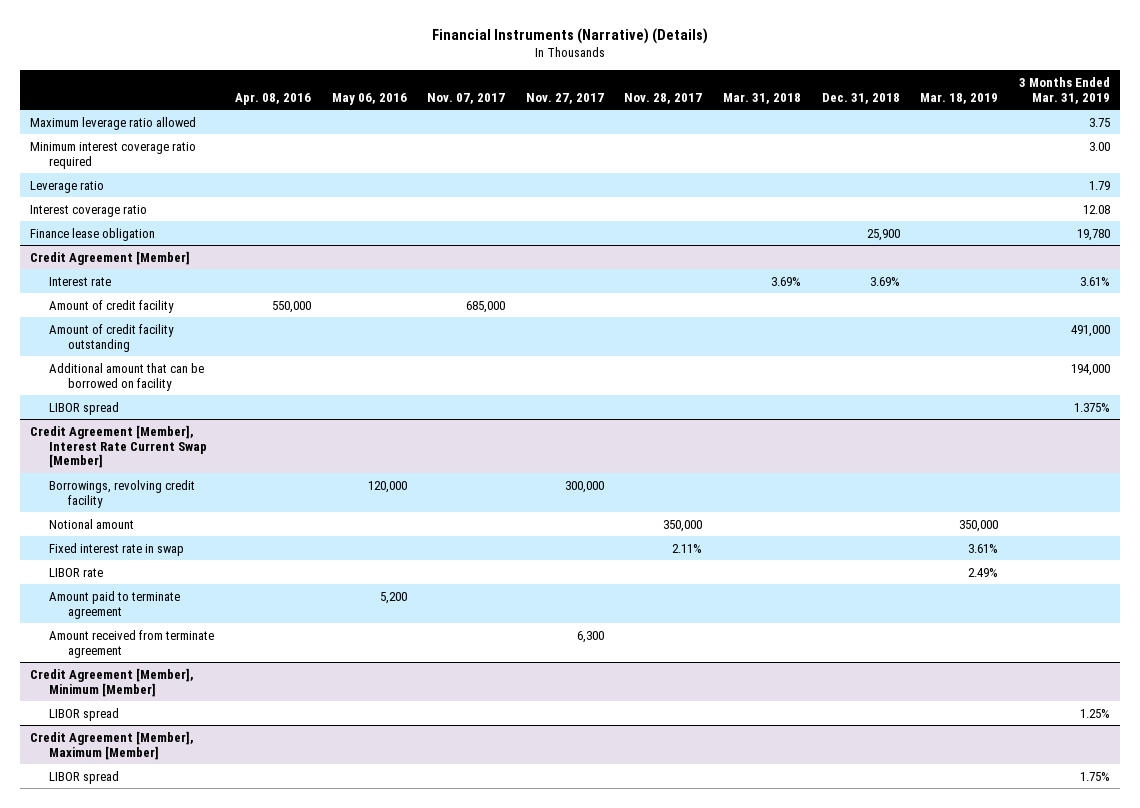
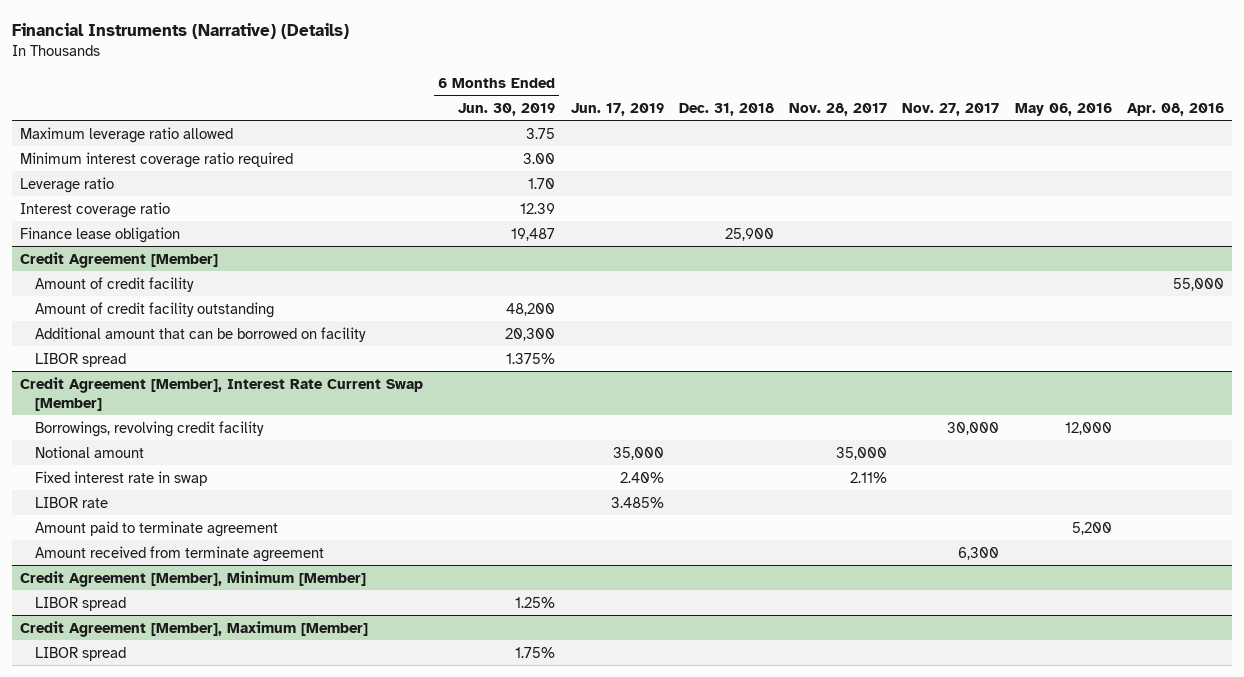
- | Apr. 08, 2016 | May 06, 2016 | Nov. 07, 2017 | Nov. 27, 2017 | Nov. 28, 2017 | Mar. 31, 2018 | Dec. 31, 2018 | Mar. 18, 2019 | 3 Months Ended Mar. 31, 2019
+ | 6 Months Ended Jun. 30, 2019 | Jun. 17, 2019 | Dec. 31, 2018 | Nov. 28, 2017 | Nov. 27, 2017 | May 06, 2016 | Apr. 08, 2016
@ Credit Agreement [Member]
- Interest rate | | | | | | 3.69% | 3.69% | | 3.61%
- Amount of credit facility | 550,000 | | 685,000 | | | | | |
+ Amount of credit facility | | | | | | | 55,000
@ Credit Agreement [Member], Interest Rate Current Swap [Member]
- Borrowings, revolving credit facility | | 120,000 | | 300,000 | | | | |
- Notional amount | | | | | 350,000 | | | 350,000 |
+ Borrowings, revolving credit facility | | | | | 30,000 | 12,000 |
+ Notional amount | | 35,000 | | 35,000 | | |

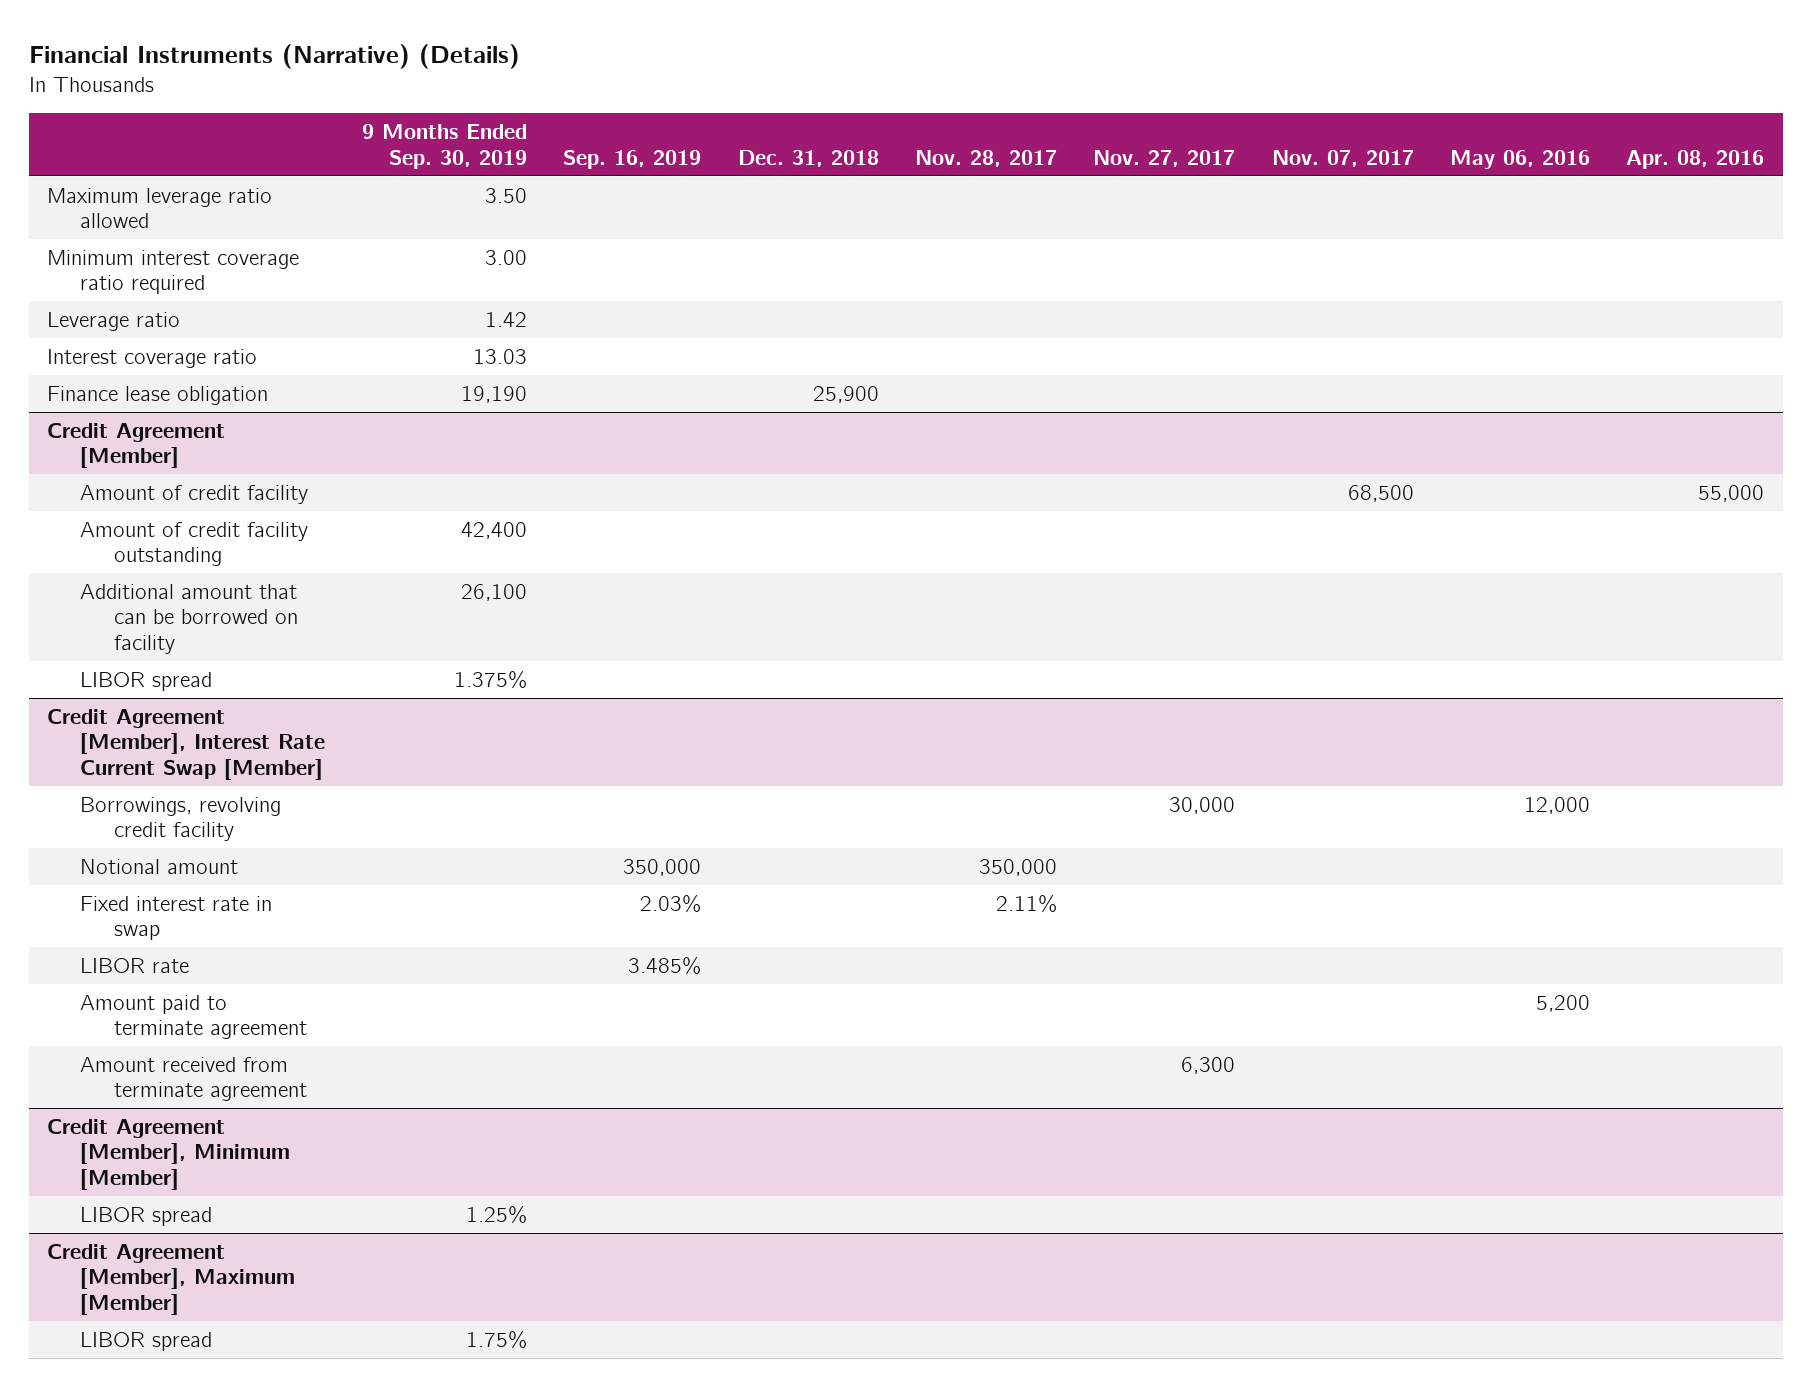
- | 6 Months Ended Jun. 30, 2019 | Jun. 17, 2019 | Dec. 31, 2018 | Nov. 28, 2017 | Nov. 27, 2017 | May 06, 2016 | Apr. 08, 2016
+ | 9 Months Ended Sep. 30, 2019 | Sep. 16, 2019 | Dec. 31, 2018 | Nov. 28, 2017 | Nov. 27, 2017 | Nov. 07, 2017 | May 06, 2016 | Apr. 08, 2016
@ Credit Agreement [Member], Interest Rate Current Swap [Member]
- Notional amount | | 35,000 | | 35,000 | | |
+ Notional amount | | 350,000 | | 350,000 | | | |

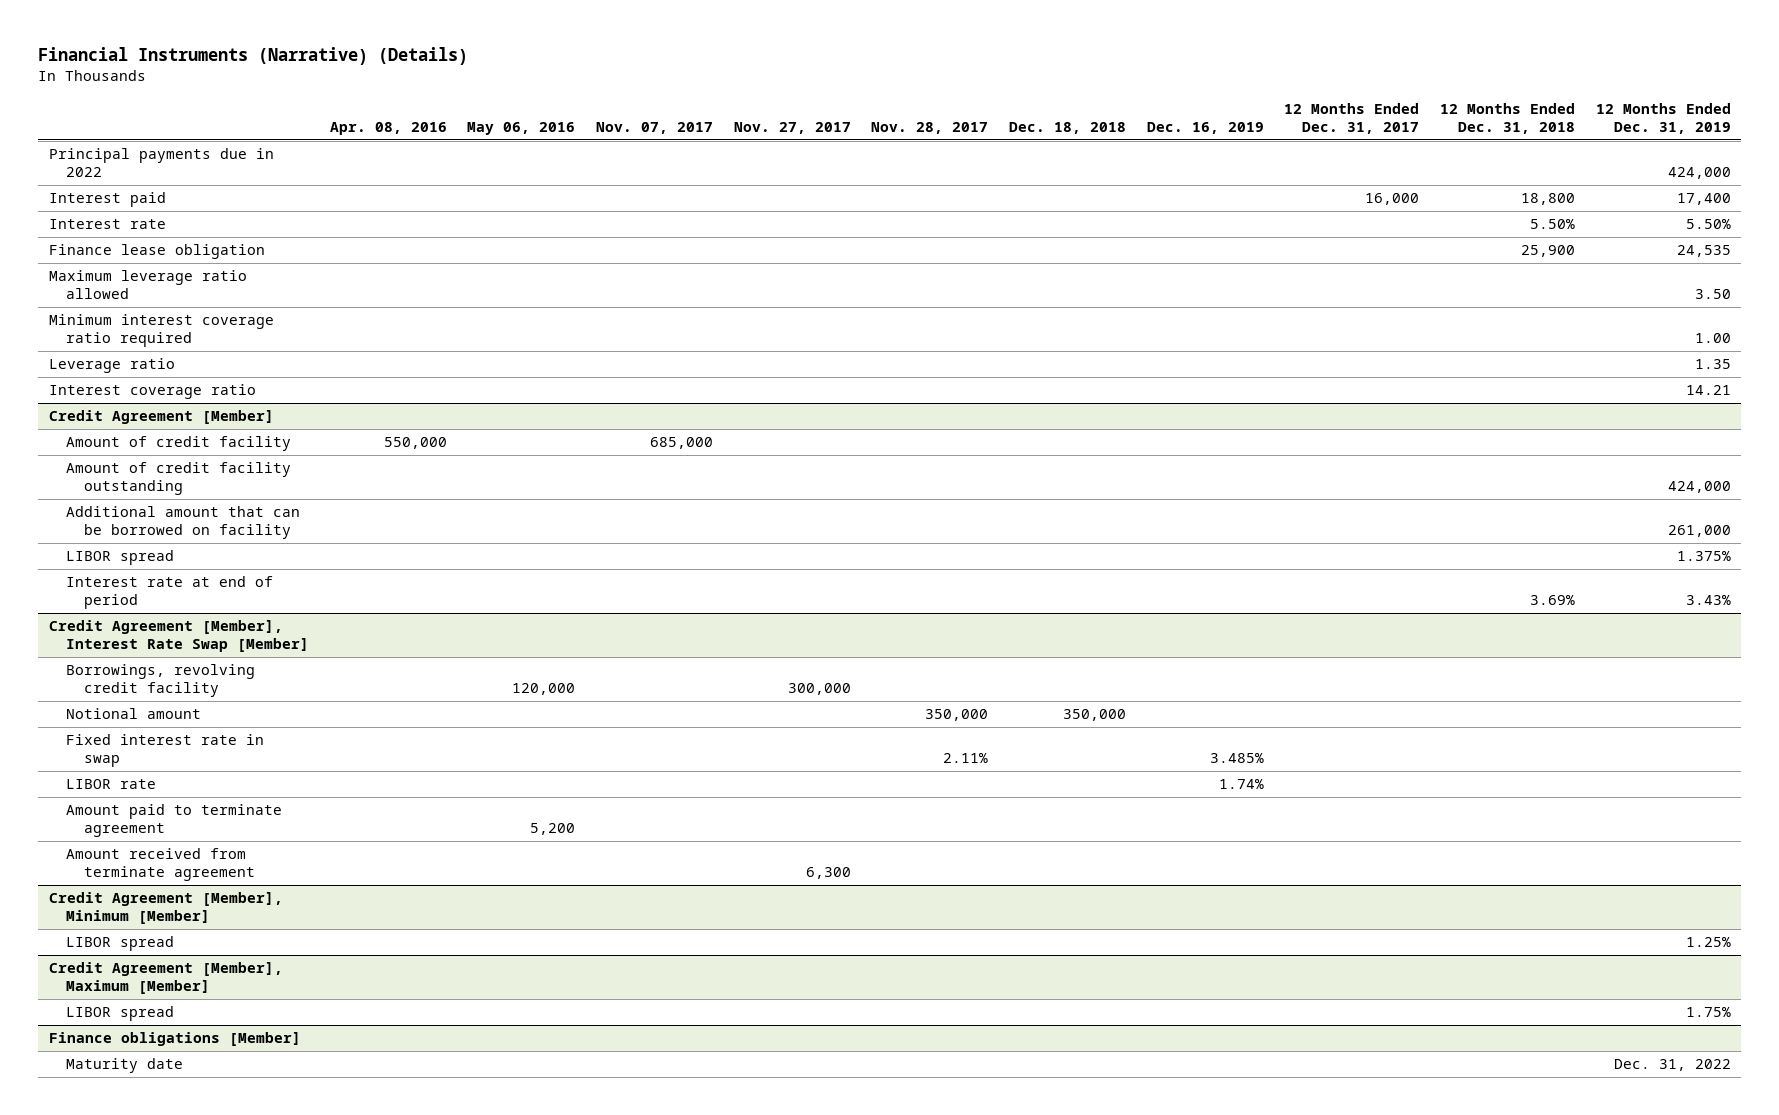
- | 9 Months Ended Sep. 30, 2019 | Sep. 16, 2019 | Dec. 31, 2018 | Nov. 28, 2017 | Nov. 27, 2017 | Nov. 07, 2017 | May 06, 2016 | Apr. 08, 2016
+ | Apr. 08, 2016 | May 06, 2016 | Nov. 07, 2017 | Nov. 27, 2017 | Nov. 28, 2017 | Dec. 18, 2018 | Dec. 16, 2019 | 12 Months Ended Dec. 31, 2017 | 12 Months Ended Dec. 31, 2018 | 12 Months Ended Dec. 31, 2019
+ Principal payments due in 2022 | | | | | | | | | | 424,000
+ Interest paid | | | | | | | | 16,000 | 18,800 | 17,400
+ Interest rate | | | | | | | | | 5.50% | 5.50%
moved up: Finance lease obligation | | | | | | | | | 25,900 | 24,535
@ Credit Agreement [Member]
- Amount of credit facility | | | | | | 68,500 | | 55,000
+ Amount of credit facility | 550,000 | | 685,000 | | | | | | |
- Credit Agreement [Member], Interest Rate Current Swap [Member]
- Borrowings, revolving credit facility | | | | | 30,000 | | 12,000 |
@ Credit Agreement [Member]
+ Interest rate at end of period | | | | | | | | | 3.69% | 3.43%
+ Credit Agreement [Member], Interest Rate Swap [Member]
+ Borrowings, revolving credit facility | | 120,000 | | 300,000 | | | | | |
+ Finance obligations [Member]
+ Maturity date | | | | | | | | | | Dec. 31, 2022

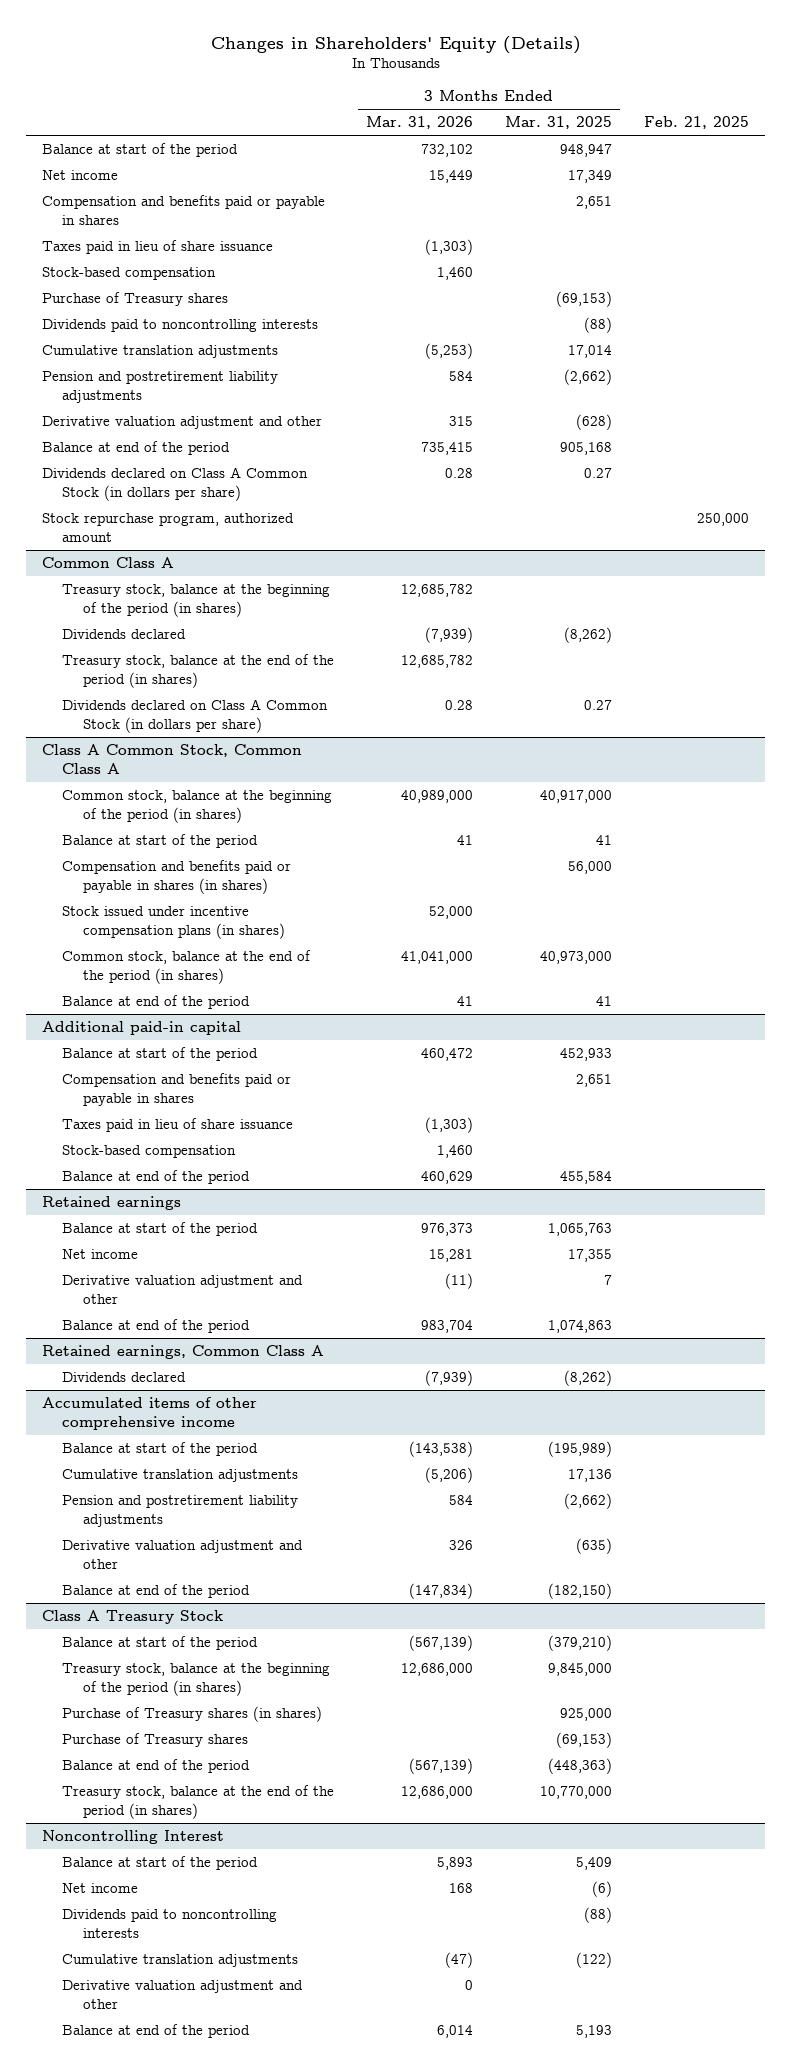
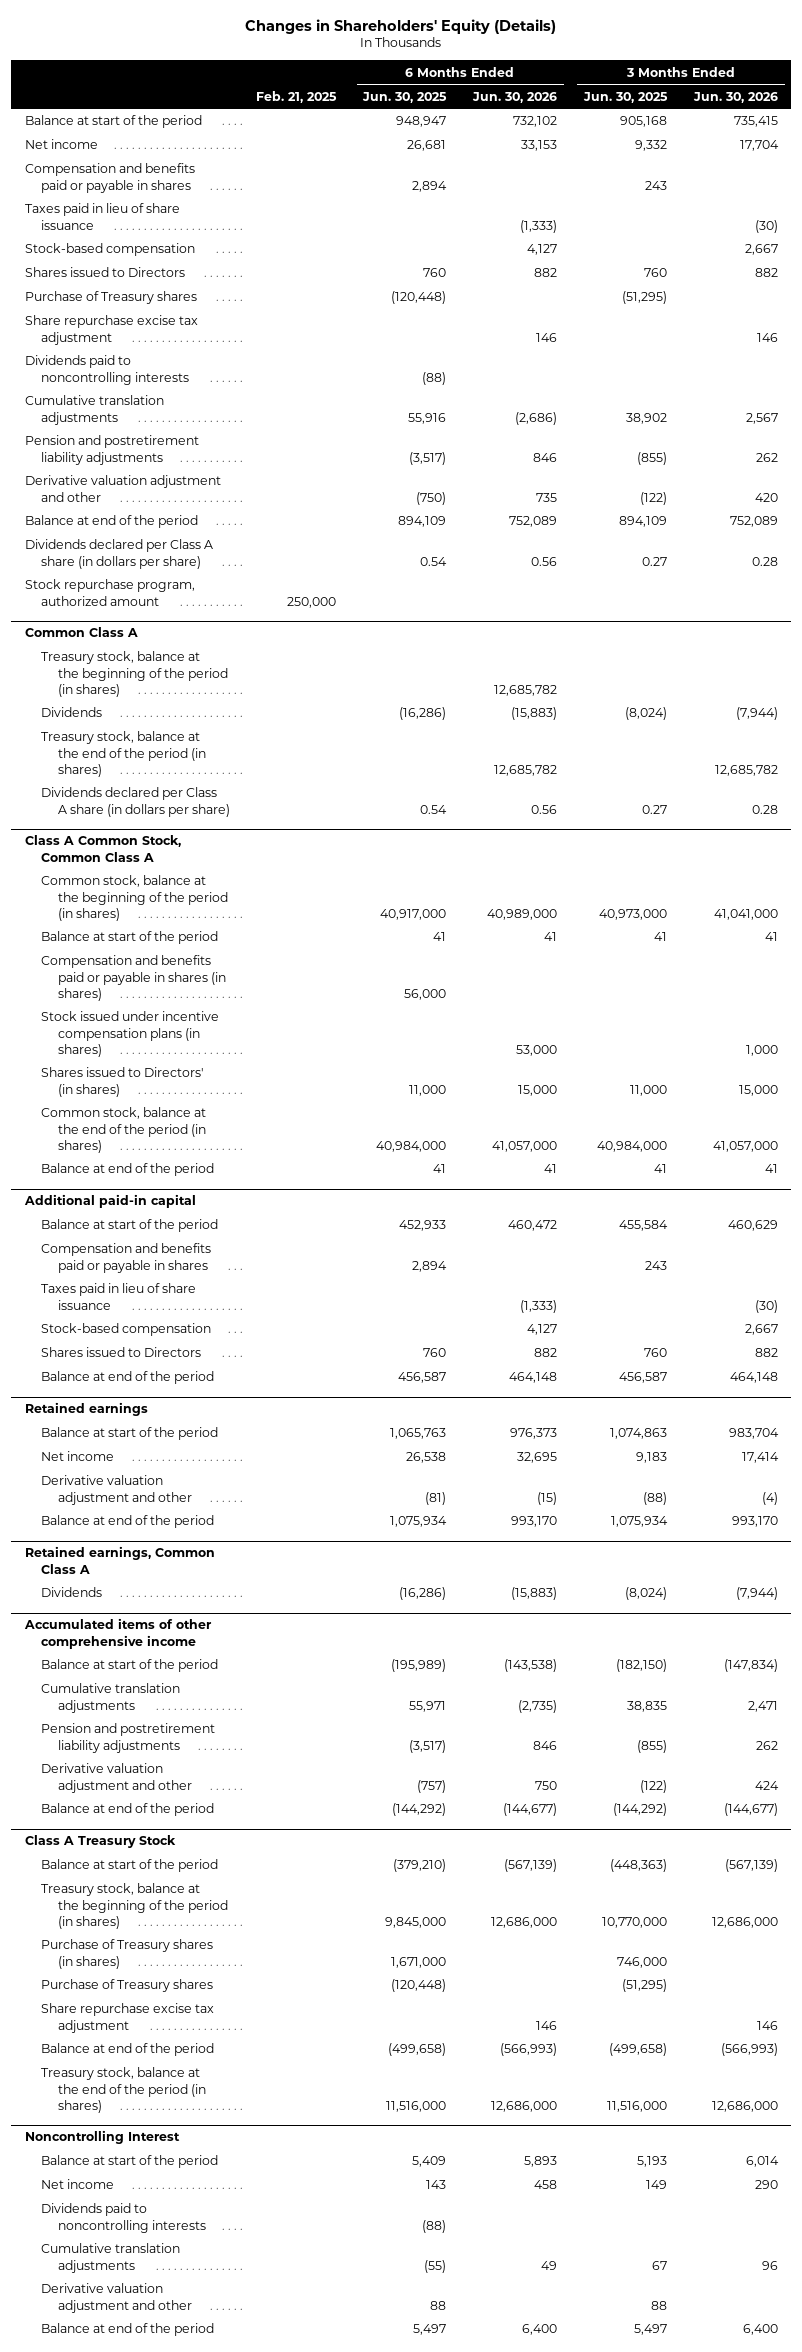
- | 3 Months Ended Mar. 31, 2026 | 3 Months Ended Mar. 31, 2025 | Feb. 21, 2025
+ | Feb. 21, 2025 | 6 Months Ended Jun. 30, 2025 | 6 Months Ended Jun. 30, 2026 | 3 Months Ended Jun. 30, 2025 | 3 Months Ended Jun. 30, 2026
+ Shares issued to Directors | | 760 | 882 | 760 | 882
+ Share repurchase excise tax adjustment | | | 146 | | 146
- Dividends declared on Class A Common Stock (in dollars per share) | 0.28 | 0.27 |
+ Dividends declared per Class A share (in dollars per share) | | 0.54 | 0.56 | 0.27 | 0.28
@ Common Class A
- Dividends declared | (7,939) | (8,262) |
+ Dividends | | (16,286) | (15,883) | (8,024) | (7,944)
- Dividends declared on Class A Common Stock (in dollars per share) | 0.28 | 0.27 |
+ Dividends declared per Class A share (in dollars per share) | | 0.54 | 0.56 | 0.27 | 0.28
@ Class A Common Stock, Common Class A
+ Shares issued to Directors' (in shares) | | 11,000 | 15,000 | 11,000 | 15,000
@ Additional paid-in capital
+ Shares issued to Directors | | 760 | 882 | 760 | 882
@ Retained earnings, Common Class A
- Dividends declared | (7,939) | (8,262) |
+ Dividends | | (16,286) | (15,883) | (8,024) | (7,944)
@ Class A Treasury Stock
+ Share repurchase excise tax adjustment | | | 146 | | 146

